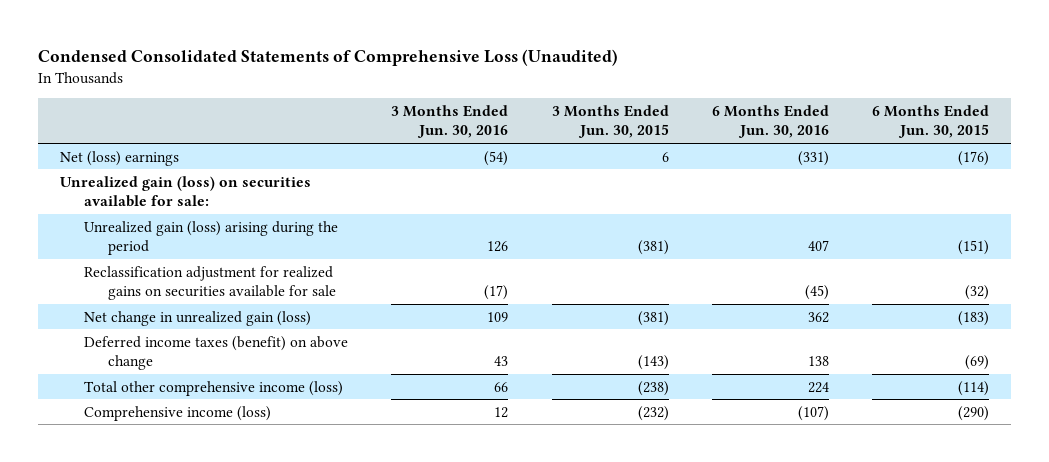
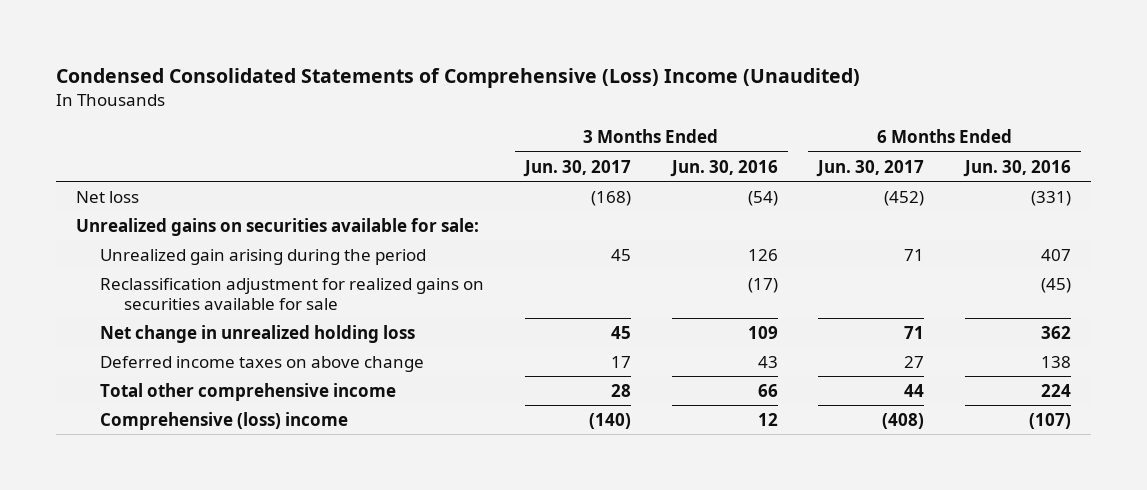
- Condensed Consolidated Statements of Comprehensive Loss (Unaudited)
+ Condensed Consolidated Statements of Comprehensive (Loss) Income (Unaudited)
- | 3 Months Ended Jun. 30, 2016 | 3 Months Ended Jun. 30, 2015 | 6 Months Ended Jun. 30, 2016 | 6 Months Ended Jun. 30, 2015
+ | 3 Months Ended Jun. 30, 2017 | 3 Months Ended Jun. 30, 2016 | 6 Months Ended Jun. 30, 2017 | 6 Months Ended Jun. 30, 2016
- Net (loss) earnings | (54) | 6 | (331) | (176)
- Unrealized gain (loss) on securities available for sale:
- Unrealized gain (loss) arising during the period | 126 | (381) | 407 | (151)
+ Net loss | (168) | (54) | (452) | (331)
+ Unrealized gains on securities available for sale:
+ Unrealized gain arising during the period | 45 | 126 | 71 | 407
- Net change in unrealized gain (loss) | 109 | (381) | 362 | (183)
- Deferred income taxes (benefit) on above change | 43 | (143) | 138 | (69)
- Total other comprehensive income (loss) | 66 | (238) | 224 | (114)
- Comprehensive income (loss) | 12 | (232) | (107) | (290)
+ Net change in unrealized holding loss | 45 | 109 | 71 | 362
+ Deferred income taxes on above change | 17 | 43 | 27 | 138
+ Total other comprehensive income | 28 | 66 | 44 | 224
+ Comprehensive (loss) income | (140) | 12 | (408) | (107)

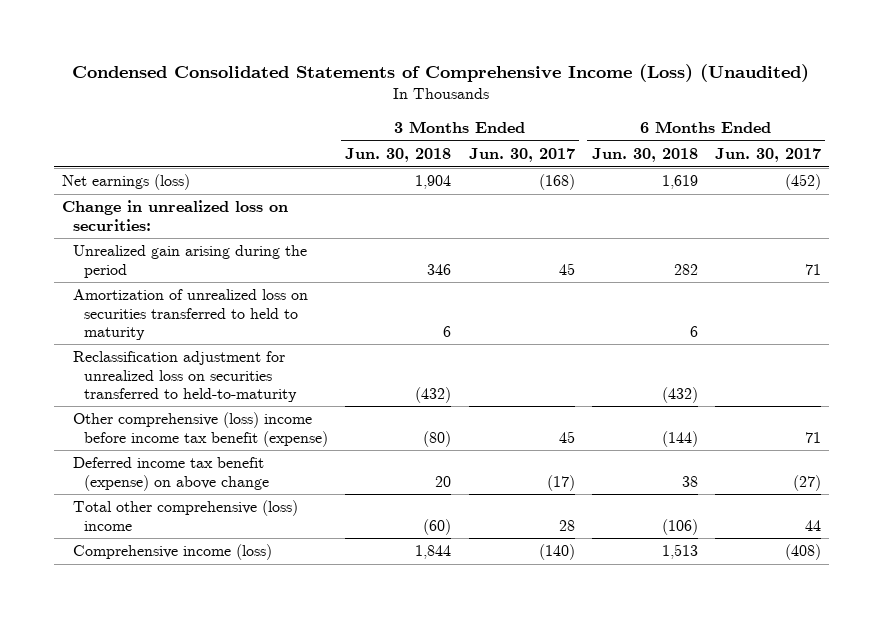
- Condensed Consolidated Statements of Comprehensive (Loss) Income (Unaudited)
+ Condensed Consolidated Statements of Comprehensive Income (Loss) (Unaudited)
- | 3 Months Ended Jun. 30, 2017 | 3 Months Ended Jun. 30, 2016 | 6 Months Ended Jun. 30, 2017 | 6 Months Ended Jun. 30, 2016
+ | 3 Months Ended Jun. 30, 2018 | 3 Months Ended Jun. 30, 2017 | 6 Months Ended Jun. 30, 2018 | 6 Months Ended Jun. 30, 2017
- Net loss | (168) | (54) | (452) | (331)
- Unrealized gains on securities available for sale:
+ Net earnings (loss) | 1,904 | (168) | 1,619 | (452)
+ Change in unrealized loss on securities:
- Reclassification adjustment for realized gains on securities available for sale | | (17) | | (45)
- Net change in unrealized holding loss | 45 | 109 | 71 | 362
- Deferred income taxes on above change | 17 | 43 | 27 | 138
- Total other comprehensive income | 28 | 66 | 44 | 224
- Comprehensive (loss) income | (140) | 12 | (408) | (107)
+ Amortization of unrealized loss on securities transferred to held to maturity | 6 | | 6 |
+ Reclassification adjustment for unrealized loss on securities transferred to held-to-maturity | (432) | | (432) |
+ Other comprehensive (loss) income before income tax benefit (expense) | (80) | 45 | (144) | 71
+ Deferred income tax benefit (expense) on above change | 20 | (17) | 38 | (27)
+ Total other comprehensive (loss) income | (60) | 28 | (106) | 44
+ Comprehensive income (loss) | 1,844 | (140) | 1,513 | (408)

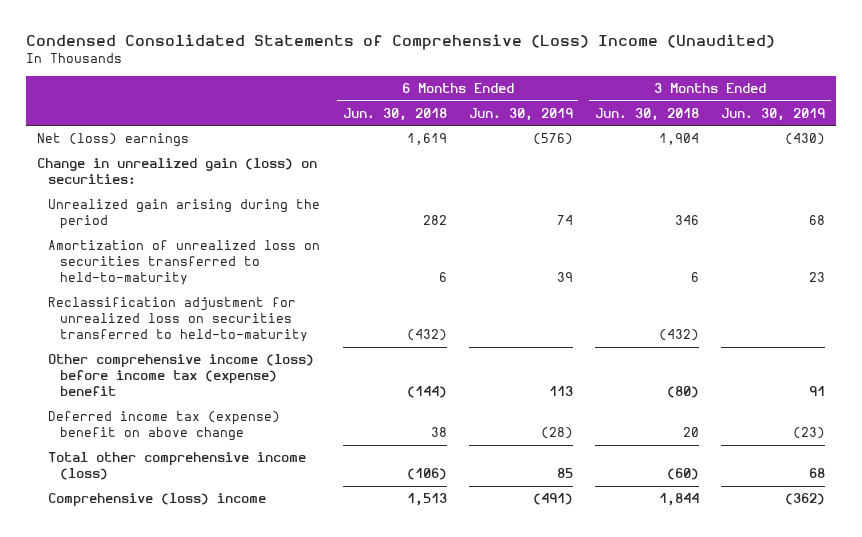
- Condensed Consolidated Statements of Comprehensive Income (Loss) (Unaudited)
+ Condensed Consolidated Statements of Comprehensive (Loss) Income (Unaudited)
- | 3 Months Ended Jun. 30, 2018 | 3 Months Ended Jun. 30, 2017 | 6 Months Ended Jun. 30, 2018 | 6 Months Ended Jun. 30, 2017
+ | 6 Months Ended Jun. 30, 2018 | 6 Months Ended Jun. 30, 2019 | 3 Months Ended Jun. 30, 2018 | 3 Months Ended Jun. 30, 2019
- Net earnings (loss) | 1,904 | (168) | 1,619 | (452)
- Change in unrealized loss on securities:
+ Net (loss) earnings | 1,619 | (576) | 1,904 | (430)
+ Change in unrealized gain (loss) on securities:
- Amortization of unrealized loss on securities transferred to held to maturity | 6 | | 6 |
+ Amortization of unrealized loss on securities transferred to held-to-maturity | 6 | 39 | 6 | 23
- Other comprehensive (loss) income before income tax benefit (expense) | (80) | 45 | (144) | 71
- Deferred income tax benefit (expense) on above change | 20 | (17) | 38 | (27)
- Total other comprehensive (loss) income | (60) | 28 | (106) | 44
- Comprehensive income (loss) | 1,844 | (140) | 1,513 | (408)
+ Other comprehensive income (loss) before income tax (expense) benefit | (144) | 113 | (80) | 91
+ Deferred income tax (expense) benefit on above change | 38 | (28) | 20 | (23)
+ Total other comprehensive income (loss) | (106) | 85 | (60) | 68
+ Comprehensive (loss) income | 1,513 | (491) | 1,844 | (362)

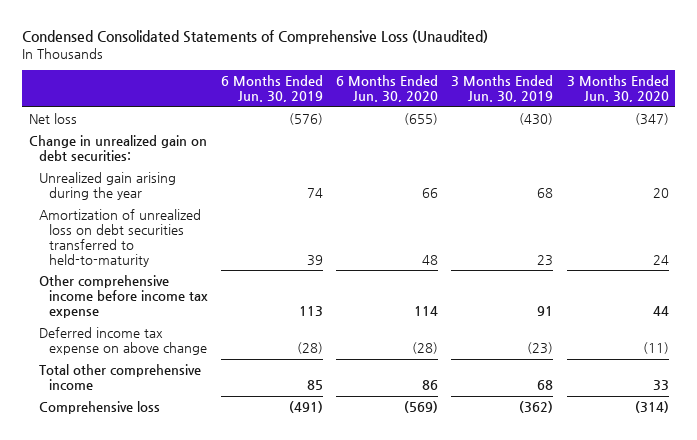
- Condensed Consolidated Statements of Comprehensive (Loss) Income (Unaudited)
+ Condensed Consolidated Statements of Comprehensive Loss (Unaudited)
- | 6 Months Ended Jun. 30, 2018 | 6 Months Ended Jun. 30, 2019 | 3 Months Ended Jun. 30, 2018 | 3 Months Ended Jun. 30, 2019
+ | 6 Months Ended Jun. 30, 2019 | 6 Months Ended Jun. 30, 2020 | 3 Months Ended Jun. 30, 2019 | 3 Months Ended Jun. 30, 2020
- Net (loss) earnings | 1,619 | (576) | 1,904 | (430)
- Change in unrealized gain (loss) on securities:
- Unrealized gain arising during the period | 282 | 74 | 346 | 68
- Amortization of unrealized loss on securities transferred to held-to-maturity | 6 | 39 | 6 | 23
- Reclassification adjustment for unrealized loss on securities transferred to held-to-maturity | (432) | | (432) |
- Other comprehensive income (loss) before income tax (expense) benefit | (144) | 113 | (80) | 91
- Deferred income tax (expense) benefit on above change | 38 | (28) | 20 | (23)
- Total other comprehensive income (loss) | (106) | 85 | (60) | 68
- Comprehensive (loss) income | 1,513 | (491) | 1,844 | (362)
+ Net loss | (576) | (655) | (430) | (347)
+ Change in unrealized gain on debt securities:
+ Unrealized gain arising during the year | 74 | 66 | 68 | 20
+ Amortization of unrealized loss on debt securities transferred to held-to-maturity | 39 | 48 | 23 | 24
+ Other comprehensive income before income tax expense | 113 | 114 | 91 | 44
+ Deferred income tax expense on above change | (28) | (28) | (23) | (11)
+ Total other comprehensive income | 85 | 86 | 68 | 33
+ Comprehensive loss | (491) | (569) | (362) | (314)

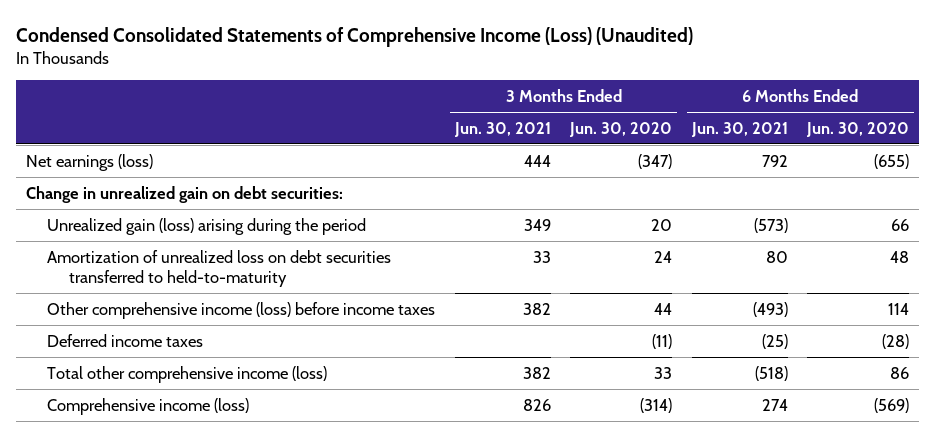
- Condensed Consolidated Statements of Comprehensive Loss (Unaudited)
+ Condensed Consolidated Statements of Comprehensive Income (Loss) (Unaudited)
- | 6 Months Ended Jun. 30, 2019 | 6 Months Ended Jun. 30, 2020 | 3 Months Ended Jun. 30, 2019 | 3 Months Ended Jun. 30, 2020
+ | 3 Months Ended Jun. 30, 2021 | 3 Months Ended Jun. 30, 2020 | 6 Months Ended Jun. 30, 2021 | 6 Months Ended Jun. 30, 2020
- Net loss | (576) | (655) | (430) | (347)
+ Net earnings (loss) | 444 | (347) | 792 | (655)
- Unrealized gain arising during the year | 74 | 66 | 68 | 20
+ Unrealized gain (loss) arising during the period | 349 | 20 | (573) | 66
- Other comprehensive income before income tax expense | 113 | 114 | 91 | 44
- Deferred income tax expense on above change | (28) | (28) | (23) | (11)
- Total other comprehensive income | 85 | 86 | 68 | 33
- Comprehensive loss | (491) | (569) | (362) | (314)
+ Other comprehensive income (loss) before income taxes | 382 | 44 | (493) | 114
+ Deferred income taxes | | (11) | (25) | (28)
+ Total other comprehensive income (loss) | 382 | 33 | (518) | 86
+ Comprehensive income (loss) | 826 | (314) | 274 | (569)

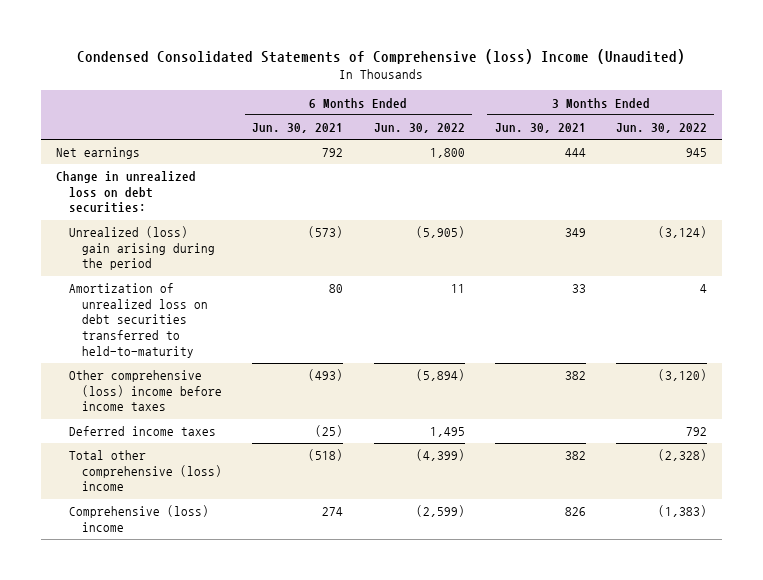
- Condensed Consolidated Statements of Comprehensive Income (Loss) (Unaudited)
+ Condensed Consolidated Statements of Comprehensive (loss) Income (Unaudited)
- | 3 Months Ended Jun. 30, 2021 | 3 Months Ended Jun. 30, 2020 | 6 Months Ended Jun. 30, 2021 | 6 Months Ended Jun. 30, 2020
+ | 6 Months Ended Jun. 30, 2021 | 6 Months Ended Jun. 30, 2022 | 3 Months Ended Jun. 30, 2021 | 3 Months Ended Jun. 30, 2022
- Net earnings (loss) | 444 | (347) | 792 | (655)
- Change in unrealized gain on debt securities:
- Unrealized gain (loss) arising during the period | 349 | 20 | (573) | 66
+ Net earnings | 792 | 1,800 | 444 | 945
+ Change in unrealized loss on debt securities:
+ Unrealized (loss) gain arising during the period | (573) | (5,905) | 349 | (3,124)
- Other comprehensive income (loss) before income taxes | 382 | 44 | (493) | 114
+ Other comprehensive (loss) income before income taxes | (493) | (5,894) | 382 | (3,120)
- Total other comprehensive income (loss) | 382 | 33 | (518) | 86
- Comprehensive income (loss) | 826 | (314) | 274 | (569)
+ Total other comprehensive (loss) income | (518) | (4,399) | 382 | (2,328)
+ Comprehensive (loss) income | 274 | (2,599) | 826 | (1,383)

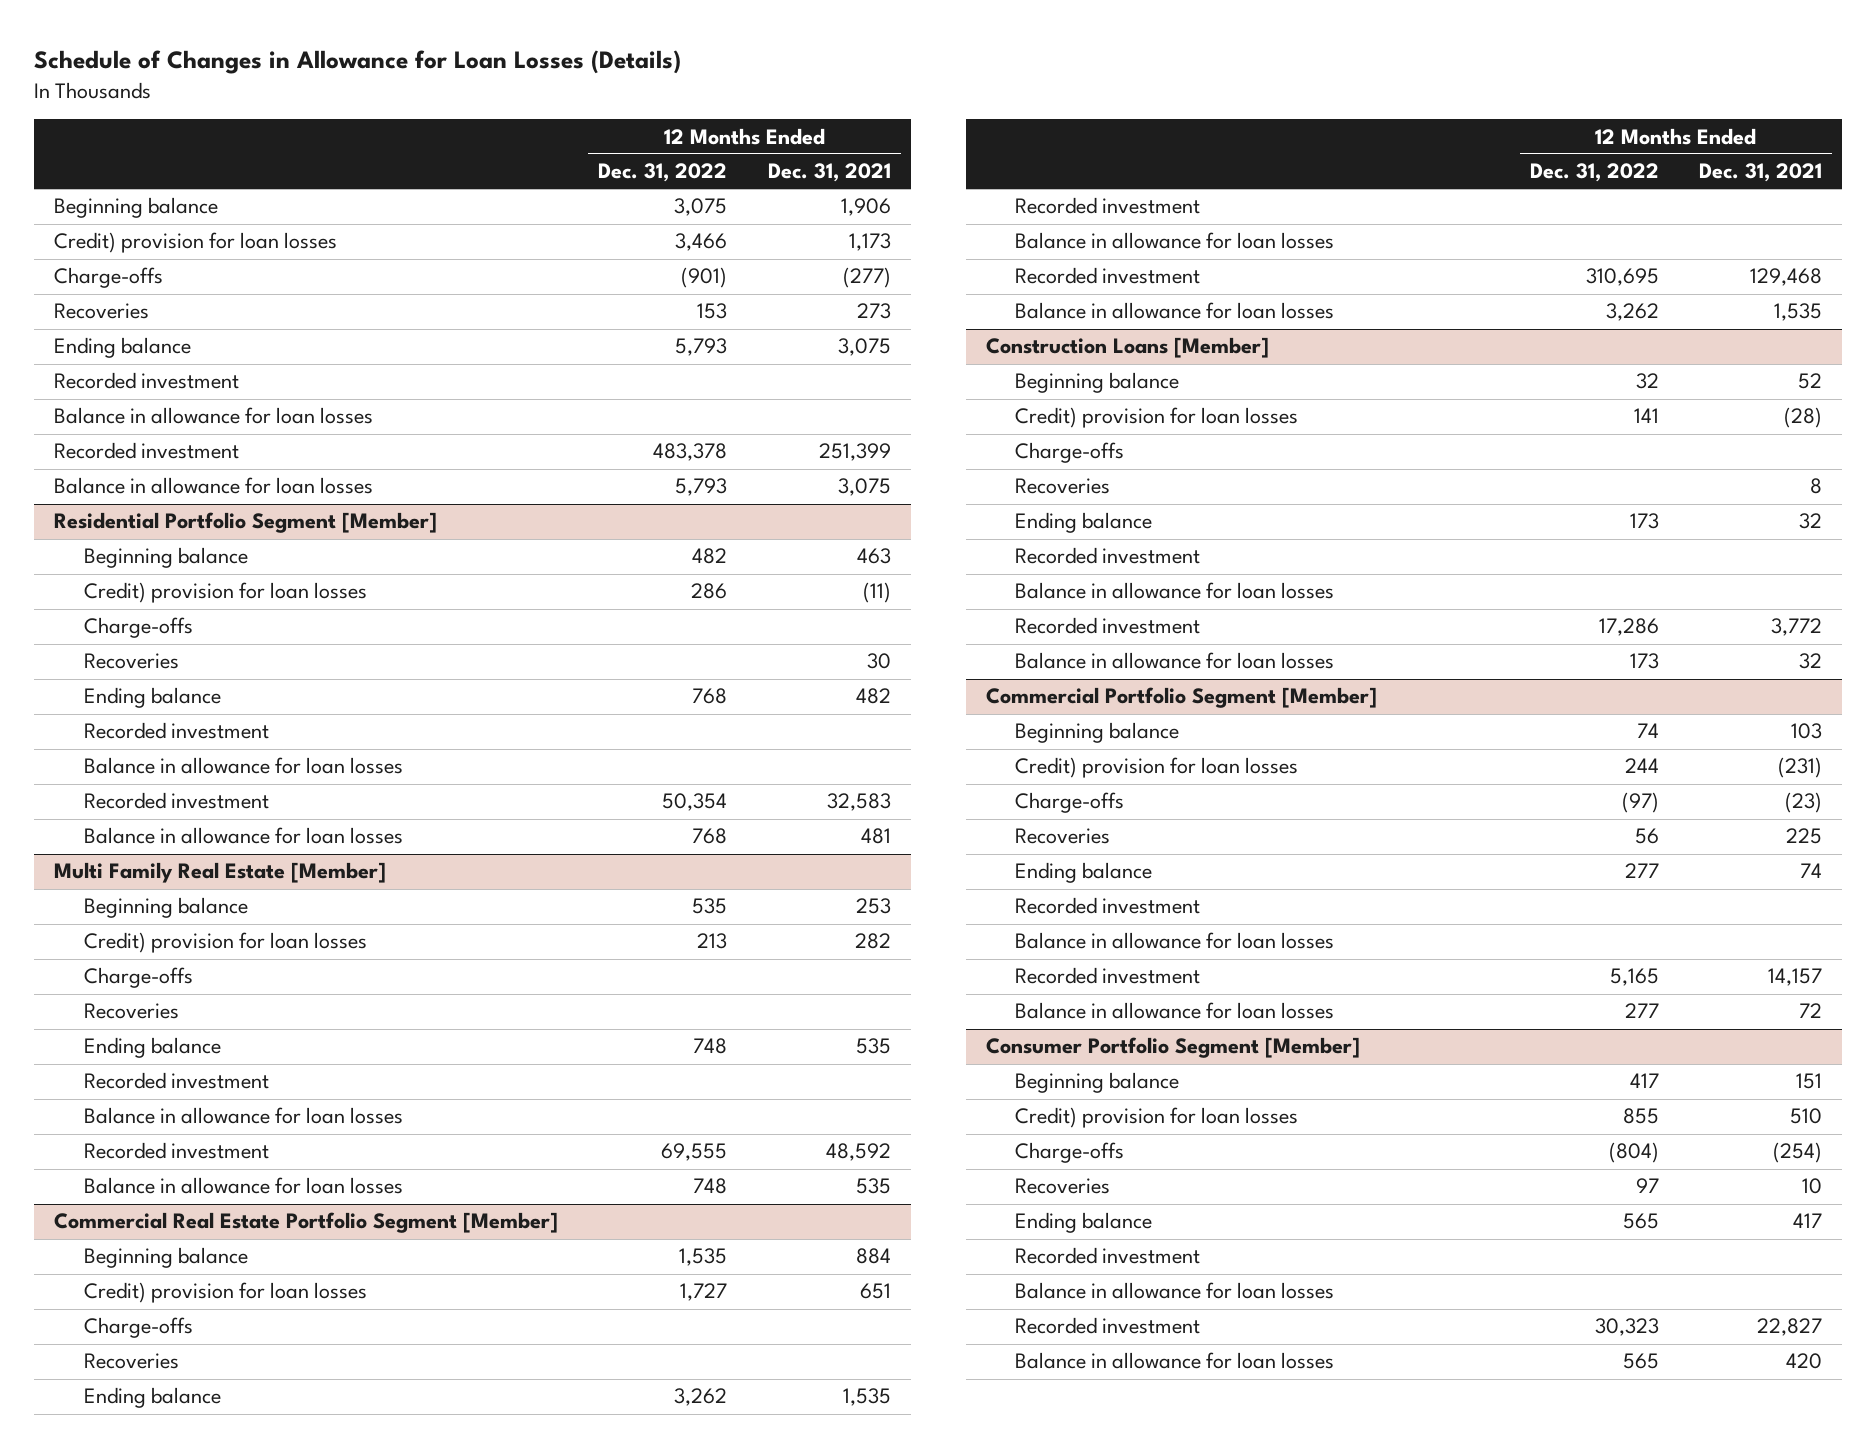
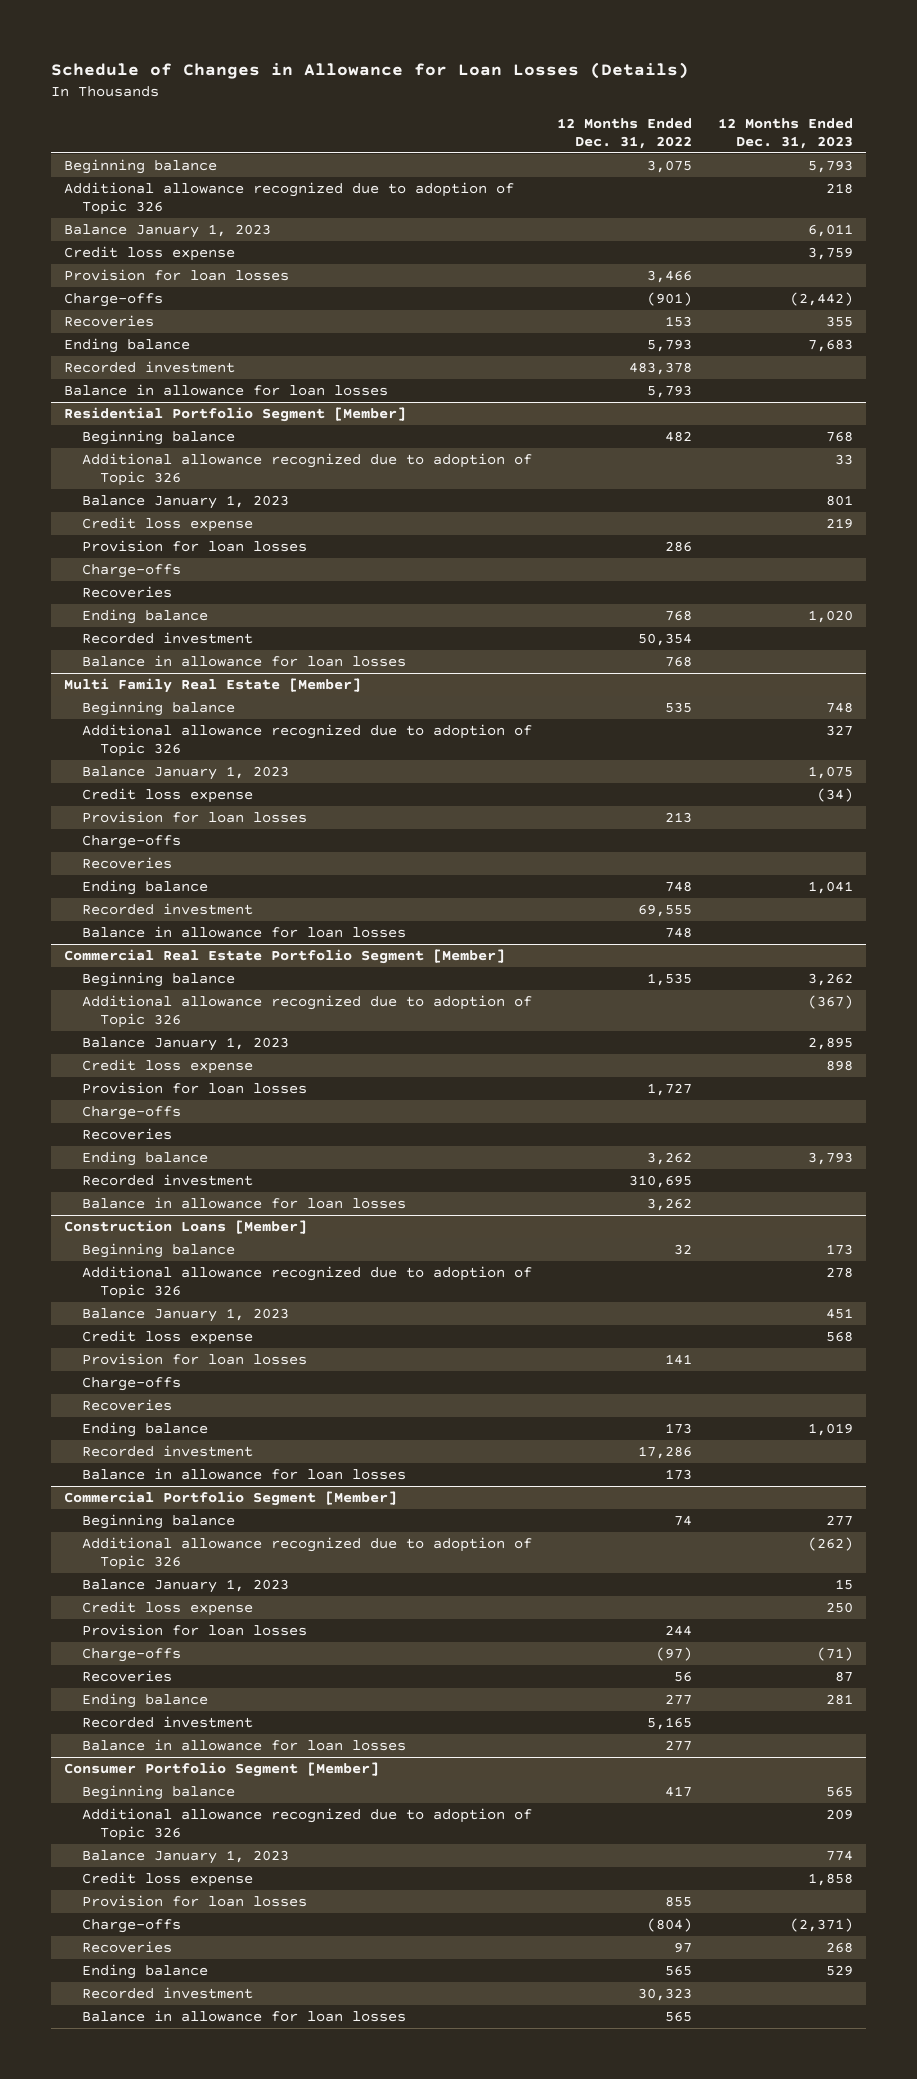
- | 12 Months Ended Dec. 31, 2022 | 12 Months Ended Dec. 31, 2021
+ | 12 Months Ended Dec. 31, 2022 | 12 Months Ended Dec. 31, 2023
- Credit) provision for loan losses | 3,466 | 1,173
+ Additional allowance recognized due to adoption of Topic 326 | | 218
+ Balance January 1, 2023 | | 6,011
+ Credit loss expense | | 3,759
+ Provision for loan losses | 3,466 |
- Recorded investment
- Balance in allowance for loan losses
@ Residential Portfolio Segment [Member]
- Credit) provision for loan losses | 286 | (11)
+ Additional allowance recognized due to adoption of Topic 326 | | 33
+ Balance January 1, 2023 | | 801
+ Credit loss expense | | 219
+ Provision for loan losses | 286 |
- Recorded investment
- Balance in allowance for loan losses
@ Multi Family Real Estate [Member]
- Credit) provision for loan losses | 213 | 282
+ Additional allowance recognized due to adoption of Topic 326 | | 327
+ Balance January 1, 2023 | | 1,075
+ Credit loss expense | | (34)
+ Provision for loan losses | 213 |
- Recorded investment
- Balance in allowance for loan losses
@ Commercial Real Estate Portfolio Segment [Member]
- Credit) provision for loan losses | 1,727 | 651
+ Additional allowance recognized due to adoption of Topic 326 | | (367)
+ Balance January 1, 2023 | | 2,895
+ Credit loss expense | | 898
+ Provision for loan losses | 1,727 |
- Recorded investment
- Balance in allowance for loan losses
@ Construction Loans [Member]
- Credit) provision for loan losses | 141 | (28)
+ Additional allowance recognized due to adoption of Topic 326 | | 278
+ Balance January 1, 2023 | | 451
+ Credit loss expense | | 568
+ Provision for loan losses | 141 |
- Recorded investment
- Balance in allowance for loan losses
@ Commercial Portfolio Segment [Member]
- Credit) provision for loan losses | 244 | (231)
+ Additional allowance recognized due to adoption of Topic 326 | | (262)
+ Balance January 1, 2023 | | 15
+ Credit loss expense | | 250
+ Provision for loan losses | 244 |
- Recorded investment
- Balance in allowance for loan losses
@ Consumer Portfolio Segment [Member]
- Credit) provision for loan losses | 855 | 510
+ Additional allowance recognized due to adoption of Topic 326 | | 209
+ Balance January 1, 2023 | | 774
+ Credit loss expense | | 1,858
+ Provision for loan losses | 855 |
- Recorded investment
- Balance in allowance for loan losses

